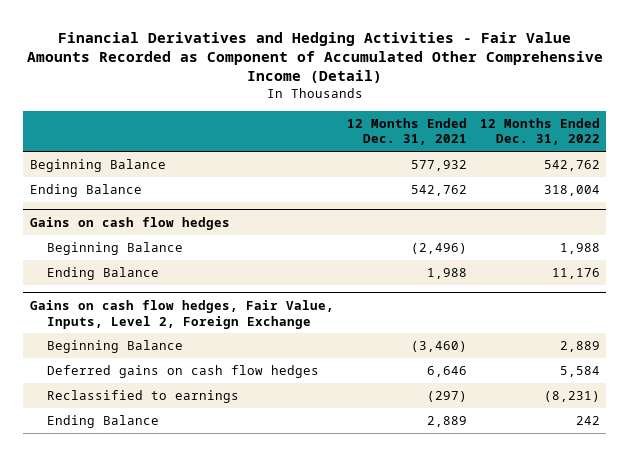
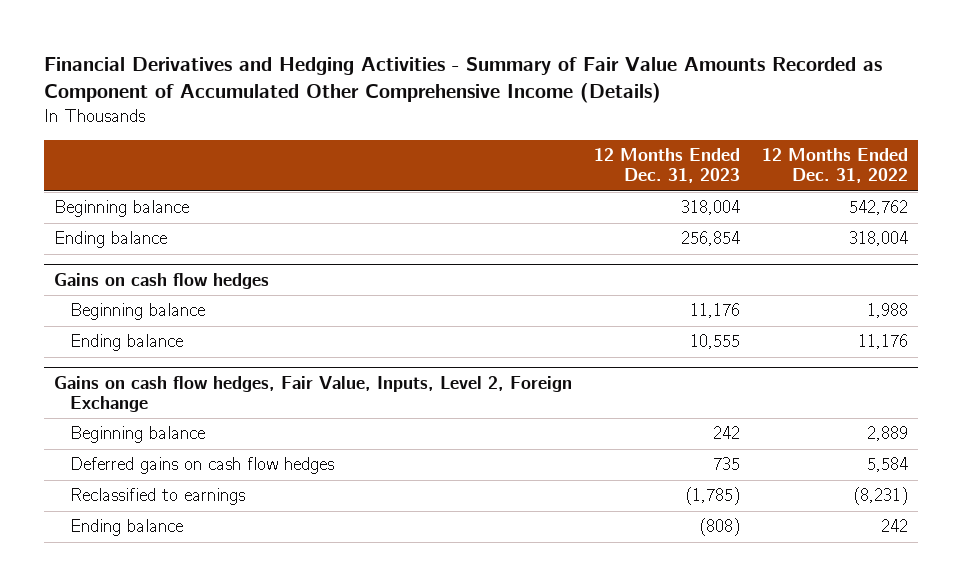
- Financial Derivatives and Hedging Activities - Fair Value Amounts Recorded as Component of Accumulated Other Comprehensive Income (Detail)
+ Financial Derivatives and Hedging Activities - Summary of Fair Value Amounts Recorded as Component of Accumulated Other Comprehensive Income (Details)
- | 12 Months Ended Dec. 31, 2021 | 12 Months Ended Dec. 31, 2022
+ | 12 Months Ended Dec. 31, 2023 | 12 Months Ended Dec. 31, 2022
- Beginning Balance | 577,932 | 542,762
- Ending Balance | 542,762 | 318,004
+ Beginning balance | 318,004 | 542,762
+ Ending balance | 256,854 | 318,004
@ Gains on cash flow hedges
- Beginning Balance | (2,496) | 1,988
- Ending Balance | 1,988 | 11,176
+ Beginning balance | 11,176 | 1,988
+ Ending balance | 10,555 | 11,176
@ Gains on cash flow hedges, Fair Value, Inputs, Level 2, Foreign Exchange
- Beginning Balance | (3,460) | 2,889
+ Beginning balance | 242 | 2,889
- Ending Balance | 2,889 | 242
+ Ending balance | (808) | 242

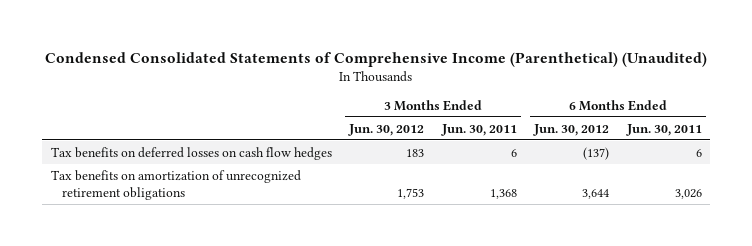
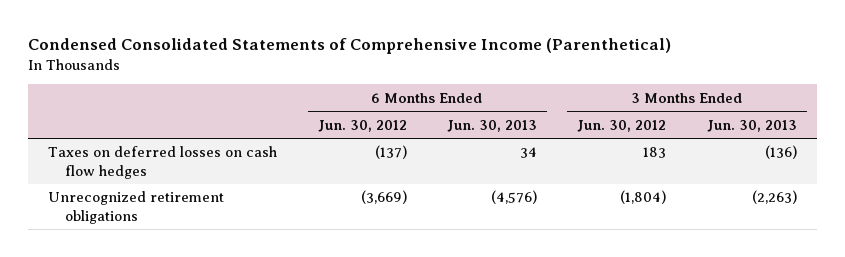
- Condensed Consolidated Statements of Comprehensive Income (Parenthetical) (Unaudited)
+ Condensed Consolidated Statements of Comprehensive Income (Parenthetical)
- | 3 Months Ended Jun. 30, 2012 | 3 Months Ended Jun. 30, 2011 | 6 Months Ended Jun. 30, 2012 | 6 Months Ended Jun. 30, 2011
+ | 6 Months Ended Jun. 30, 2012 | 6 Months Ended Jun. 30, 2013 | 3 Months Ended Jun. 30, 2012 | 3 Months Ended Jun. 30, 2013
- Tax benefits on deferred losses on cash flow hedges | 183 | 6 | (137) | 6
- Tax benefits on amortization of unrecognized retirement obligations | 1,753 | 1,368 | 3,644 | 3,026
+ Taxes on deferred losses on cash flow hedges | (137) | 34 | 183 | (136)
+ Unrecognized retirement obligations | (3,669) | (4,576) | (1,804) | (2,263)

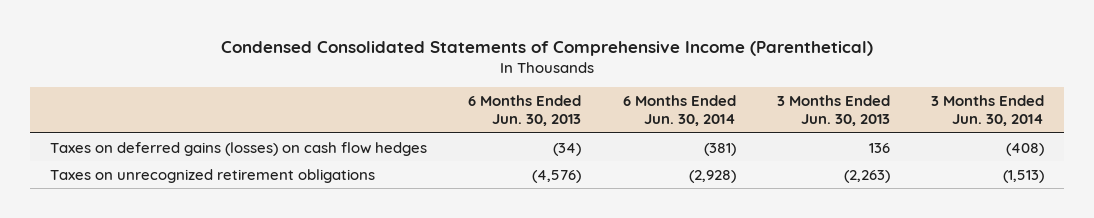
- | 6 Months Ended Jun. 30, 2012 | 6 Months Ended Jun. 30, 2013 | 3 Months Ended Jun. 30, 2012 | 3 Months Ended Jun. 30, 2013
+ | 6 Months Ended Jun. 30, 2013 | 6 Months Ended Jun. 30, 2014 | 3 Months Ended Jun. 30, 2013 | 3 Months Ended Jun. 30, 2014
- Taxes on deferred losses on cash flow hedges | (137) | 34 | 183 | (136)
- Unrecognized retirement obligations | (3,669) | (4,576) | (1,804) | (2,263)
+ Taxes on deferred gains (losses) on cash flow hedges | (34) | (381) | 136 | (408)
+ Taxes on unrecognized retirement obligations | (4,576) | (2,928) | (2,263) | (1,513)

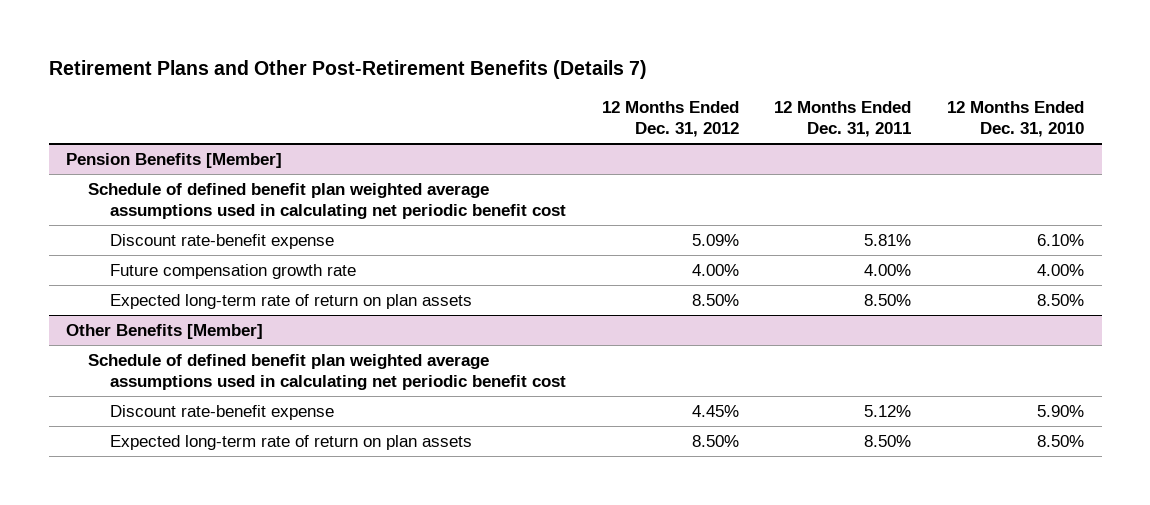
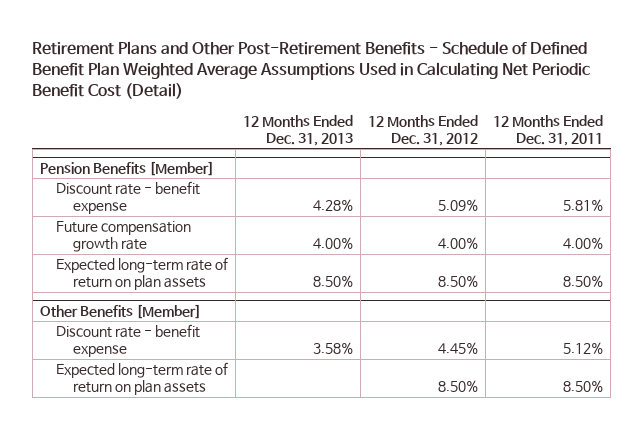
- Retirement Plans and Other Post-Retirement Benefits (Details 7)
+ Retirement Plans and Other Post-Retirement Benefits - Schedule of Defined Benefit Plan Weighted Average Assumptions Used in Calculating Net Periodic Benefit Cost (Detail)
- | 12 Months Ended Dec. 31, 2012 | 12 Months Ended Dec. 31, 2011 | 12 Months Ended Dec. 31, 2010
+ | 12 Months Ended Dec. 31, 2013 | 12 Months Ended Dec. 31, 2012 | 12 Months Ended Dec. 31, 2011
@ Pension Benefits [Member]
- Schedule of defined benefit plan weighted average assumptions used in calculating net periodic benefit cost
- Discount rate-benefit expense | 5.09% | 5.81% | 6.10%
+ Discount rate - benefit expense | 4.28% | 5.09% | 5.81%
@ Other Benefits [Member]
- Schedule of defined benefit plan weighted average assumptions used in calculating net periodic benefit cost
- Discount rate-benefit expense | 4.45% | 5.12% | 5.90%
+ Discount rate - benefit expense | 3.58% | 4.45% | 5.12%

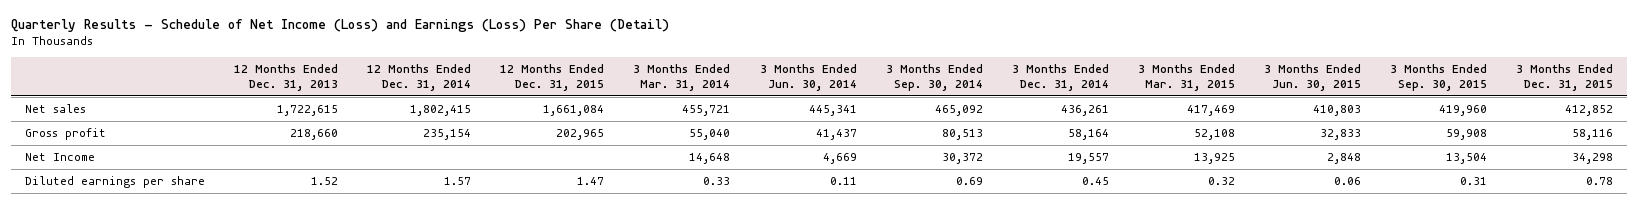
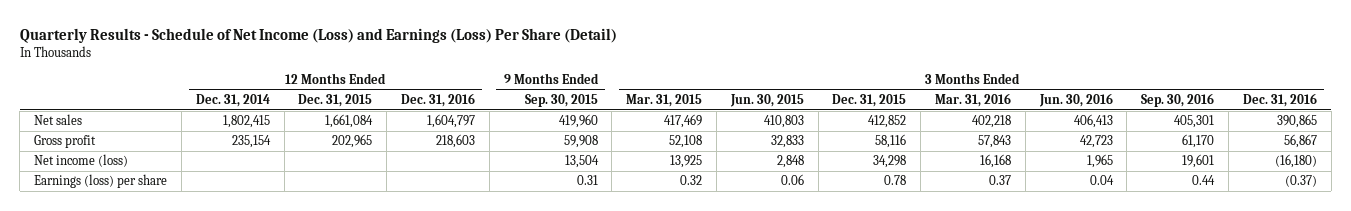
- | 12 Months Ended Dec. 31, 2013 | 12 Months Ended Dec. 31, 2014 | 12 Months Ended Dec. 31, 2015 | 3 Months Ended Mar. 31, 2014 | 3 Months Ended Jun. 30, 2014 | 3 Months Ended Sep. 30, 2014 | 3 Months Ended Dec. 31, 2014 | 3 Months Ended Mar. 31, 2015 | 3 Months Ended Jun. 30, 2015 | 3 Months Ended Sep. 30, 2015 | 3 Months Ended Dec. 31, 2015
+ | 12 Months Ended Dec. 31, 2014 | 12 Months Ended Dec. 31, 2015 | 12 Months Ended Dec. 31, 2016 | 9 Months Ended Sep. 30, 2015 | 3 Months Ended Mar. 31, 2015 | 3 Months Ended Jun. 30, 2015 | 3 Months Ended Dec. 31, 2015 | 3 Months Ended Mar. 31, 2016 | 3 Months Ended Jun. 30, 2016 | 3 Months Ended Sep. 30, 2016 | 3 Months Ended Dec. 31, 2016
- Net Income | | | | 14,648 | 4,669 | 30,372 | 19,557 | 13,925 | 2,848 | 13,504 | 34,298
- Diluted earnings per share | 1.52 | 1.57 | 1.47 | 0.33 | 0.11 | 0.69 | 0.45 | 0.32 | 0.06 | 0.31 | 0.78
+ Net income (loss) | | | | 13,504 | 13,925 | 2,848 | 34,298 | 16,168 | 1,965 | 19,601 | (16,180)
+ Earnings (loss) per share | | | | 0.31 | 0.32 | 0.06 | 0.78 | 0.37 | 0.04 | 0.44 | (0.37)

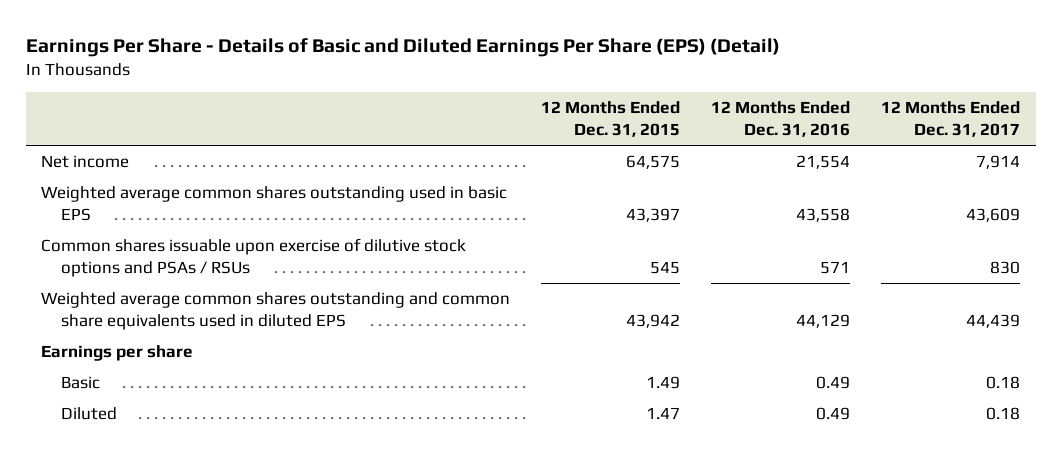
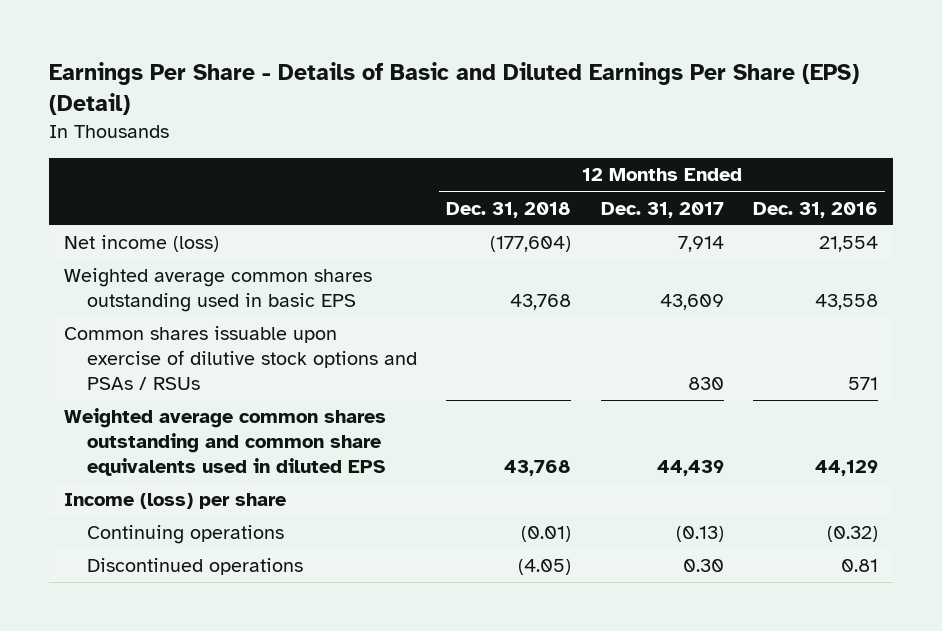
- | 12 Months Ended Dec. 31, 2015 | 12 Months Ended Dec. 31, 2016 | 12 Months Ended Dec. 31, 2017
+ | 12 Months Ended Dec. 31, 2018 | 12 Months Ended Dec. 31, 2017 | 12 Months Ended Dec. 31, 2016
- Net income | 64,575 | 21,554 | 7,914
+ Net income (loss) | (177,604) | 7,914 | 21,554
- Earnings per share
- Basic | 1.49 | 0.49 | 0.18
- Diluted | 1.47 | 0.49 | 0.18
+ Income (loss) per share
+ Continuing operations | (0.01) | (0.13) | (0.32)
+ Discontinued operations | (4.05) | 0.30 | 0.81

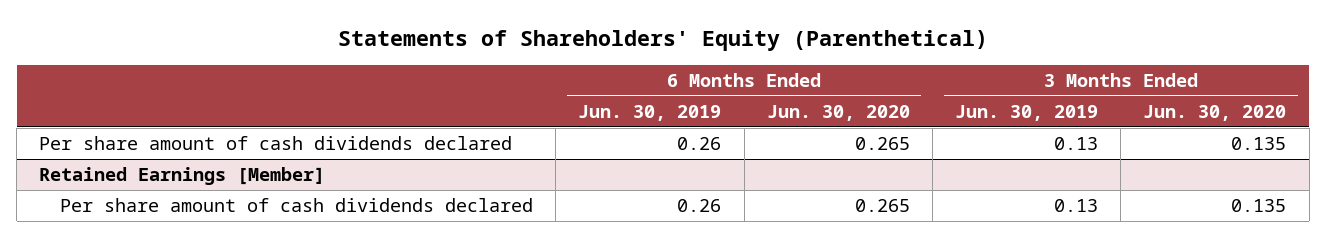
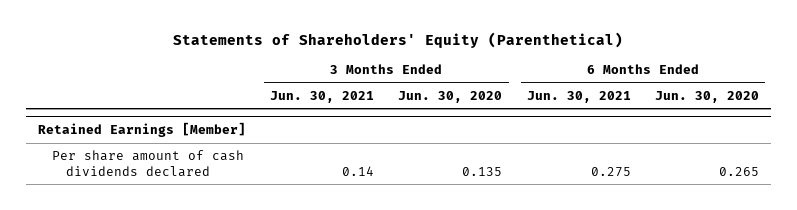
- | 6 Months Ended Jun. 30, 2019 | 6 Months Ended Jun. 30, 2020 | 3 Months Ended Jun. 30, 2019 | 3 Months Ended Jun. 30, 2020
+ | 3 Months Ended Jun. 30, 2021 | 3 Months Ended Jun. 30, 2020 | 6 Months Ended Jun. 30, 2021 | 6 Months Ended Jun. 30, 2020
- Per share amount of cash dividends declared | 0.26 | 0.265 | 0.13 | 0.135

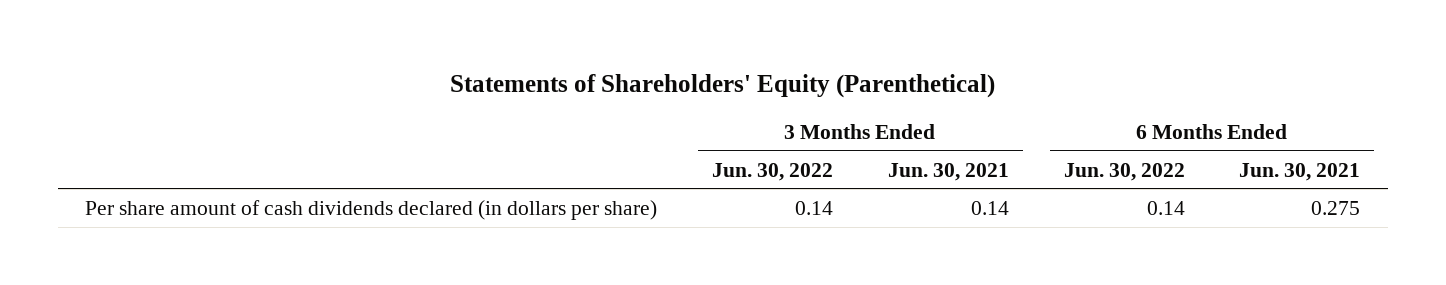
- | 3 Months Ended Jun. 30, 2021 | 3 Months Ended Jun. 30, 2020 | 6 Months Ended Jun. 30, 2021 | 6 Months Ended Jun. 30, 2020
+ | 3 Months Ended Jun. 30, 2022 | 3 Months Ended Jun. 30, 2021 | 6 Months Ended Jun. 30, 2022 | 6 Months Ended Jun. 30, 2021
- Retained Earnings [Member]
- Per share amount of cash dividends declared | 0.14 | 0.135 | 0.275 | 0.265
+ Per share amount of cash dividends declared (in dollars per share) | 0.14 | 0.14 | 0.14 | 0.275

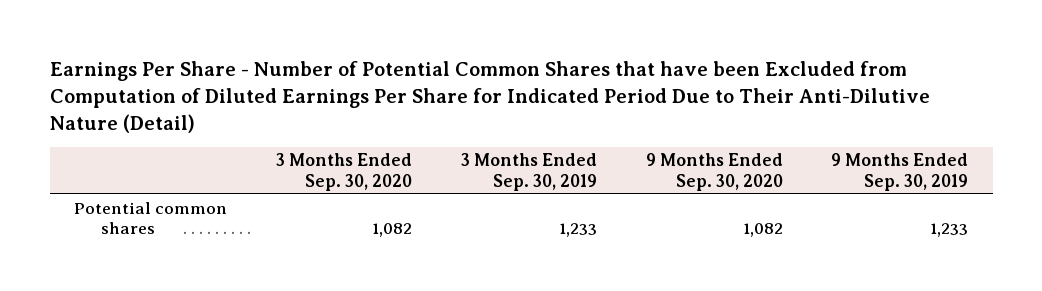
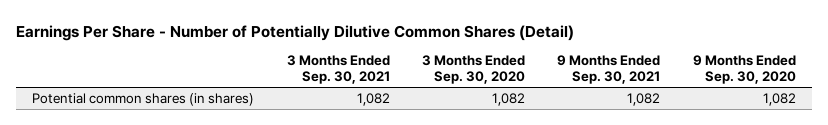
- Earnings Per Share - Number of Potential Common Shares that have been Excluded from Computation of Diluted Earnings Per Share for Indicated Period Due to Their Anti-Dilutive Nature (Detail)
+ Earnings Per Share - Number of Potentially Dilutive Common Shares (Detail)
- | 3 Months Ended Sep. 30, 2020 | 3 Months Ended Sep. 30, 2019 | 9 Months Ended Sep. 30, 2020 | 9 Months Ended Sep. 30, 2019
+ | 3 Months Ended Sep. 30, 2021 | 3 Months Ended Sep. 30, 2020 | 9 Months Ended Sep. 30, 2021 | 9 Months Ended Sep. 30, 2020
- Potential common shares | 1,082 | 1,233 | 1,082 | 1,233
+ Potential common shares (in shares) | 1,082 | 1,082 | 1,082 | 1,082

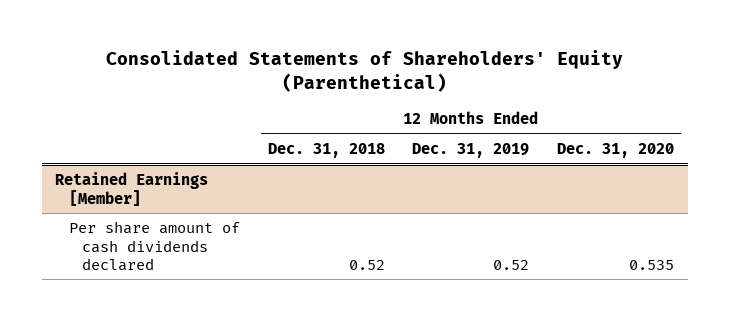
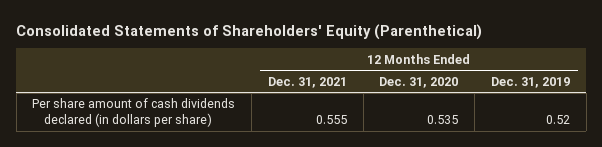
- | 12 Months Ended Dec. 31, 2018 | 12 Months Ended Dec. 31, 2019 | 12 Months Ended Dec. 31, 2020
+ | 12 Months Ended Dec. 31, 2021 | 12 Months Ended Dec. 31, 2020 | 12 Months Ended Dec. 31, 2019
- Retained Earnings [Member]
- Per share amount of cash dividends declared | 0.52 | 0.52 | 0.535
+ Per share amount of cash dividends declared (in dollars per share) | 0.555 | 0.535 | 0.52

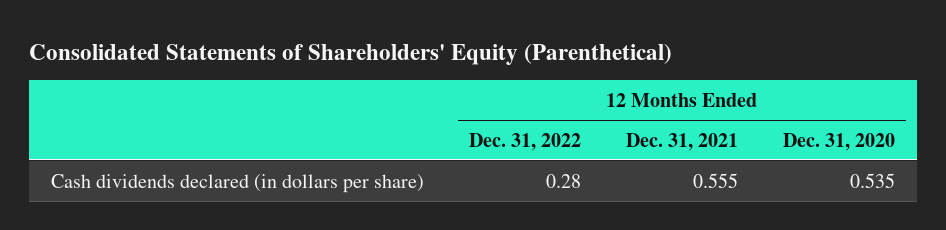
- | 12 Months Ended Dec. 31, 2021 | 12 Months Ended Dec. 31, 2020 | 12 Months Ended Dec. 31, 2019
+ | 12 Months Ended Dec. 31, 2022 | 12 Months Ended Dec. 31, 2021 | 12 Months Ended Dec. 31, 2020
- Per share amount of cash dividends declared (in dollars per share) | 0.555 | 0.535 | 0.52
+ Cash dividends declared (in dollars per share) | 0.28 | 0.555 | 0.535

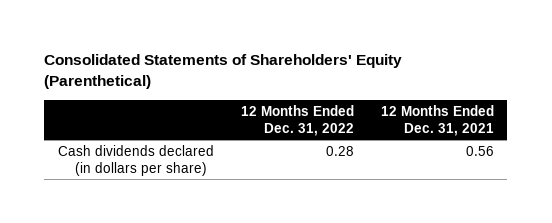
- | 12 Months Ended Dec. 31, 2022 | 12 Months Ended Dec. 31, 2021 | 12 Months Ended Dec. 31, 2020
+ | 12 Months Ended Dec. 31, 2022 | 12 Months Ended Dec. 31, 2021
- Cash dividends declared (in dollars per share) | 0.28 | 0.555 | 0.535
+ Cash dividends declared (in dollars per share) | 0.28 | 0.56

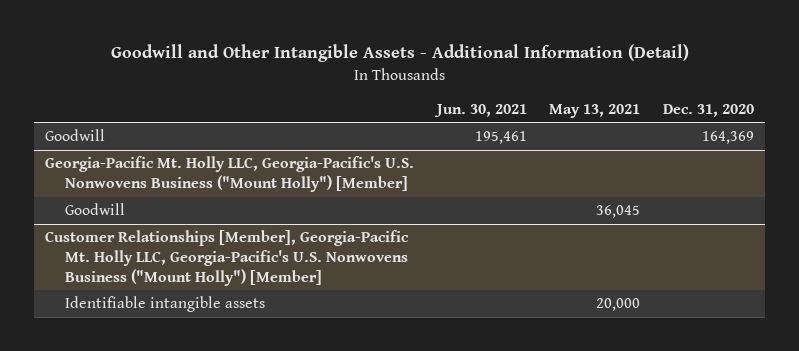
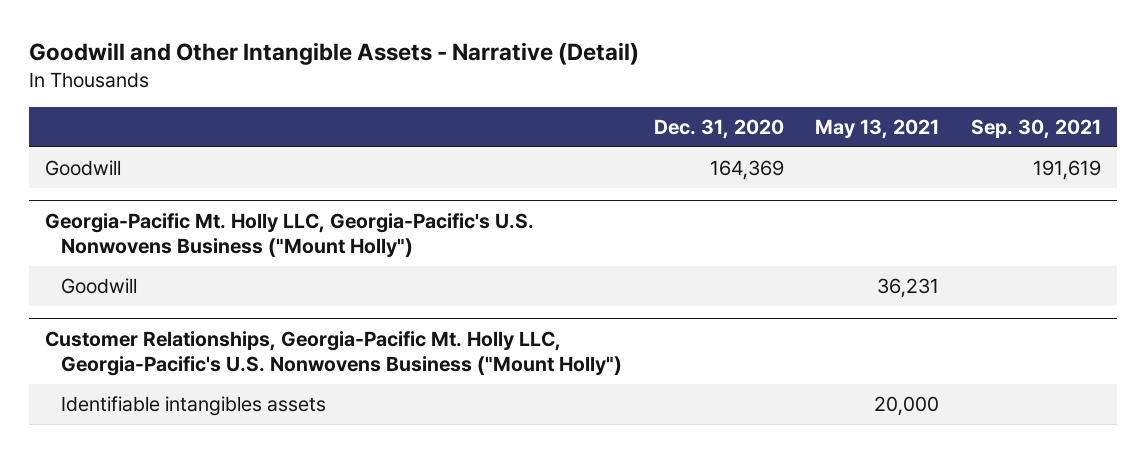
- Goodwill and Other Intangible Assets - Additional Information (Detail)
+ Goodwill and Other Intangible Assets - Narrative (Detail)
- | Jun. 30, 2021 | May 13, 2021 | Dec. 31, 2020
+ | Dec. 31, 2020 | May 13, 2021 | Sep. 30, 2021
- Georgia-Pacific Mt. Holly LLC, Georgia-Pacific's U.S. Nonwovens Business ("Mount Holly") [Member]
- Goodwill | | 36,045 |
- Customer Relationships [Member], Georgia-Pacific Mt. Holly LLC, Georgia-Pacific's U.S. Nonwovens Business ("Mount Holly") [Member]
- Identifiable intangible assets | | 20,000 |
+ Georgia-Pacific Mt. Holly LLC, Georgia-Pacific's U.S. Nonwovens Business ("Mount Holly")
+ Goodwill | | 36,231 |
+ Customer Relationships, Georgia-Pacific Mt. Holly LLC, Georgia-Pacific's U.S. Nonwovens Business ("Mount Holly")
+ Identifiable intangibles assets | | 20,000 |

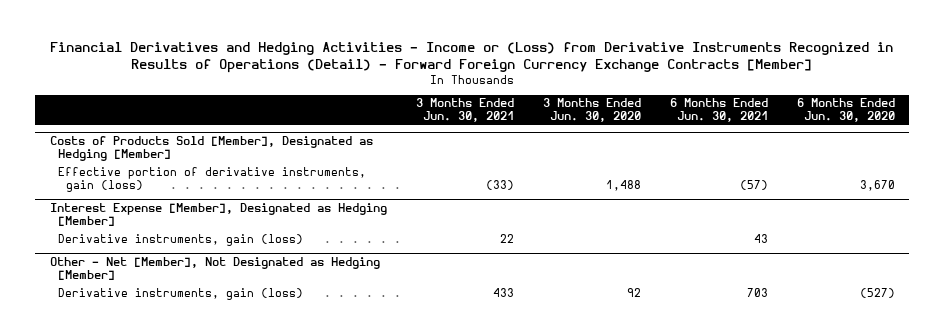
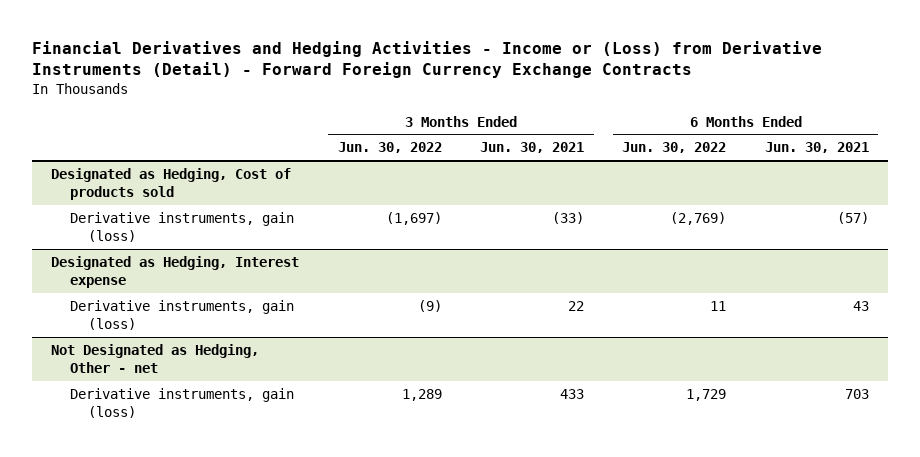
- Financial Derivatives and Hedging Activities - Income or (Loss) from Derivative Instruments Recognized in Results of Operations (Detail) - Forward Foreign Currency Exchange Contracts [Member]
+ Financial Derivatives and Hedging Activities - Income or (Loss) from Derivative Instruments (Detail) - Forward Foreign Currency Exchange Contracts
- | 3 Months Ended Jun. 30, 2021 | 3 Months Ended Jun. 30, 2020 | 6 Months Ended Jun. 30, 2021 | 6 Months Ended Jun. 30, 2020
+ | 3 Months Ended Jun. 30, 2022 | 3 Months Ended Jun. 30, 2021 | 6 Months Ended Jun. 30, 2022 | 6 Months Ended Jun. 30, 2021
- Costs of Products Sold [Member], Designated as Hedging [Member]
- Effective portion of derivative instruments, gain (loss) | (33) | 1,488 | (57) | 3,670
- Interest Expense [Member], Designated as Hedging [Member]
+ Designated as Hedging, Cost of products sold
+ Derivative instruments, gain (loss) | (1,697) | (33) | (2,769) | (57)
+ Designated as Hedging, Interest expense
- Other - Net [Member], Not Designated as Hedging [Member]
+ Not Designated as Hedging, Other - net

